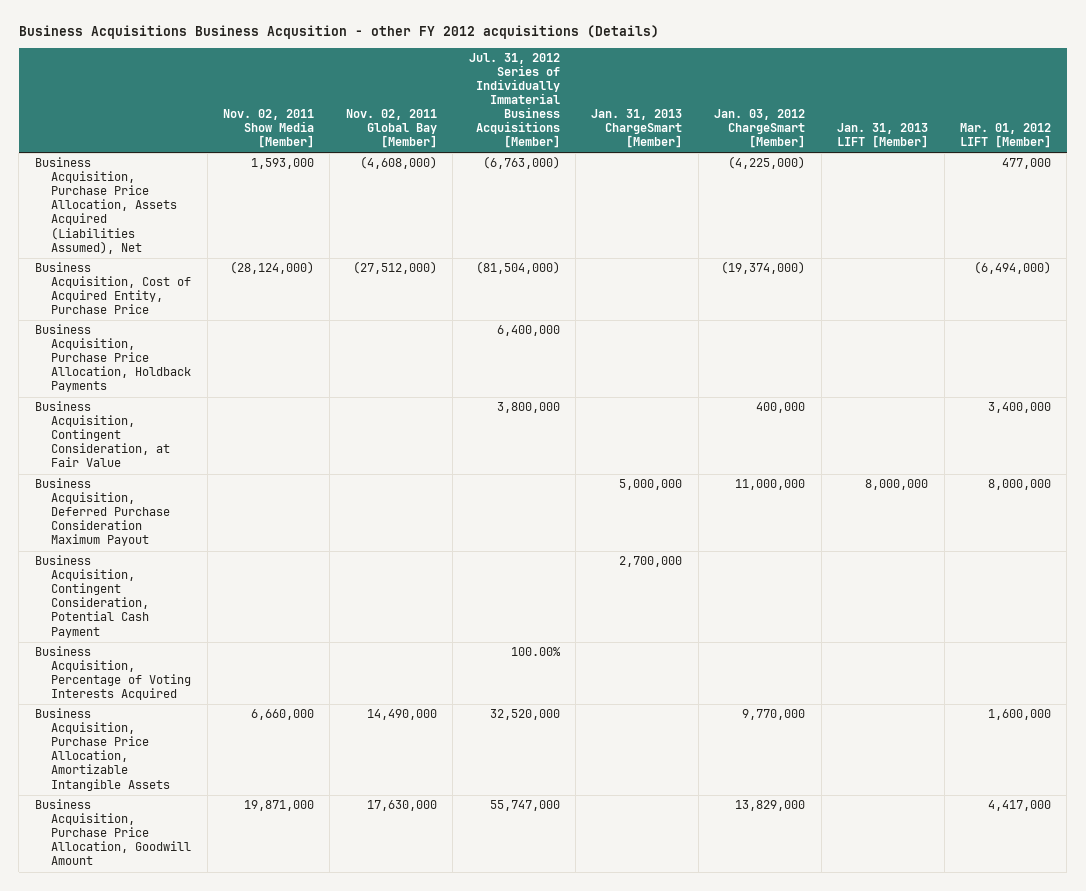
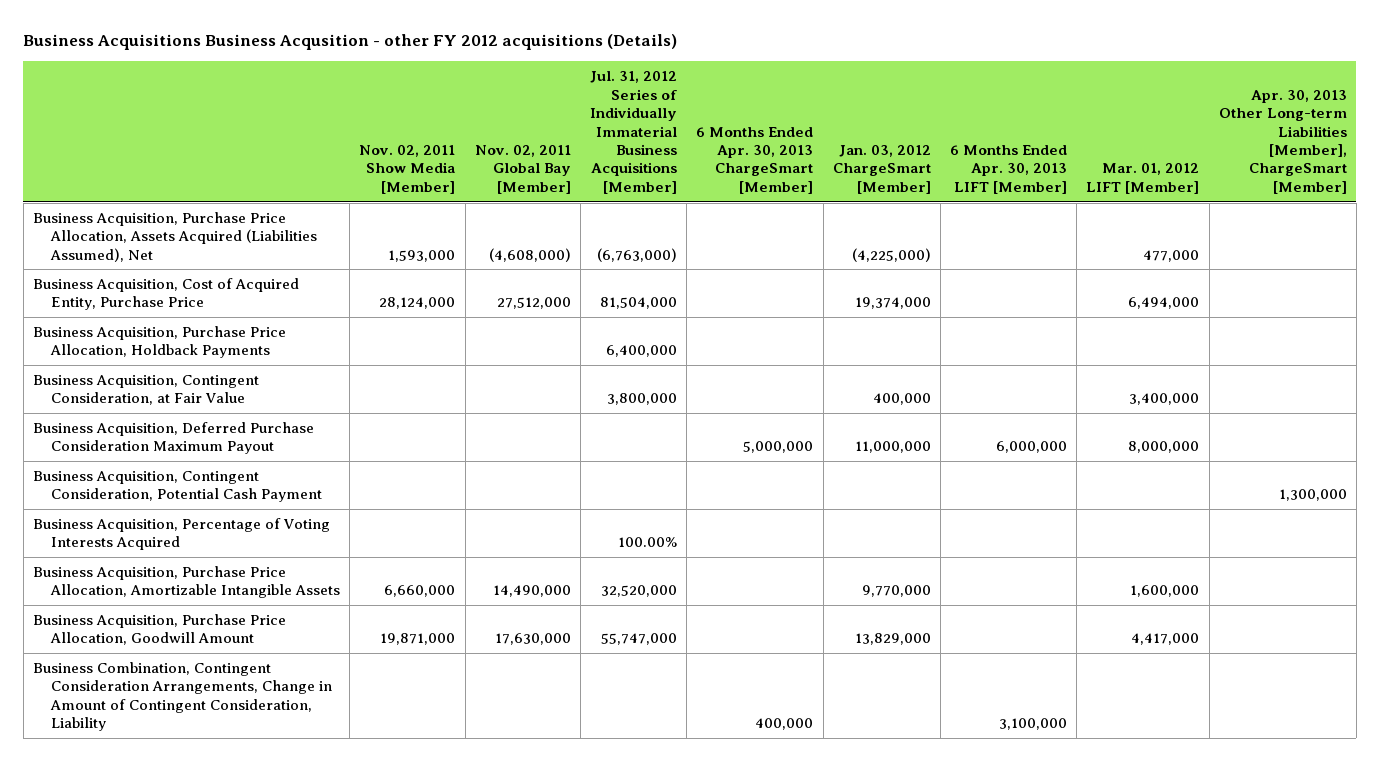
- | Nov. 02, 2011 Show Media [Member] | Nov. 02, 2011 Global Bay [Member] | Jul. 31, 2012 Series of Individually Immaterial Business Acquisitions [Member] | Jan. 31, 2013 ChargeSmart [Member] | Jan. 03, 2012 ChargeSmart [Member] | Jan. 31, 2013 LIFT [Member] | Mar. 01, 2012 LIFT [Member]
+ | Nov. 02, 2011 Show Media [Member] | Nov. 02, 2011 Global Bay [Member] | Jul. 31, 2012 Series of Individually Immaterial Business Acquisitions [Member] | 6 Months Ended Apr. 30, 2013 ChargeSmart [Member] | Jan. 03, 2012 ChargeSmart [Member] | 6 Months Ended Apr. 30, 2013 LIFT [Member] | Mar. 01, 2012 LIFT [Member] | Apr. 30, 2013 Other Long-term Liabilities [Member], ChargeSmart [Member]
- Business Acquisition, Cost of Acquired Entity, Purchase Price | (28,124,000) | (27,512,000) | (81,504,000) | | (19,374,000) | | (6,494,000)
+ Business Acquisition, Cost of Acquired Entity, Purchase Price | 28,124,000 | 27,512,000 | 81,504,000 | | 19,374,000 | | 6,494,000 |
+ Business Combination, Contingent Consideration Arrangements, Change in Amount of Contingent Consideration, Liability | | | | 400,000 | | 3,100,000 | |

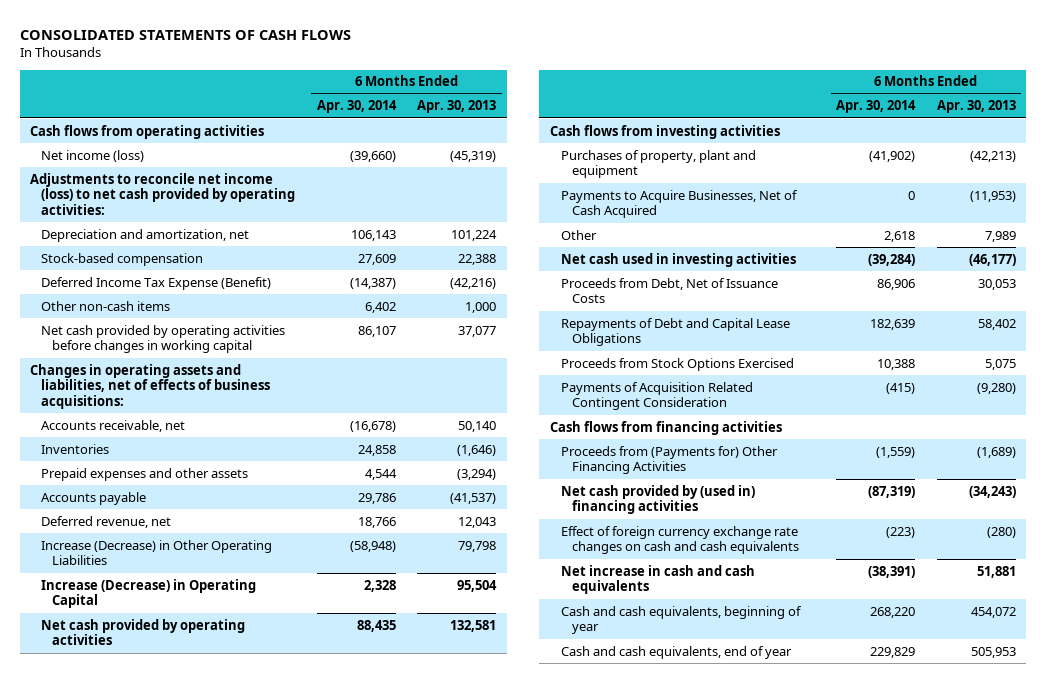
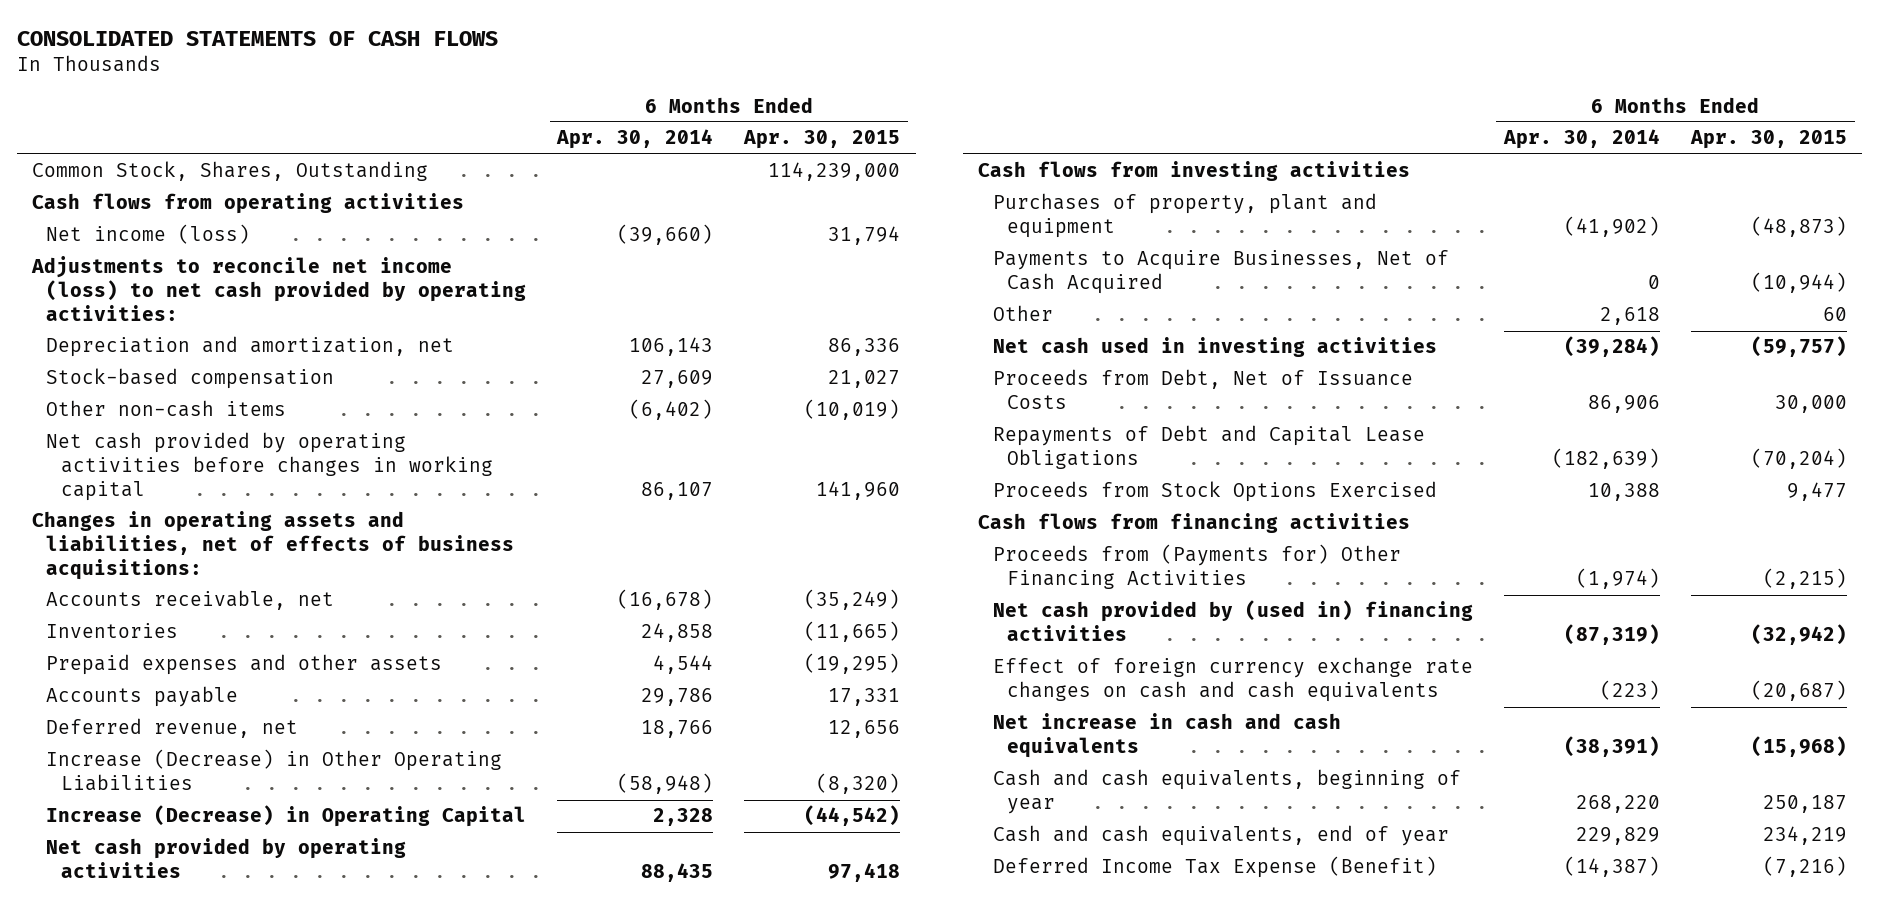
- | 6 Months Ended Apr. 30, 2014 | 6 Months Ended Apr. 30, 2013
+ | 6 Months Ended Apr. 30, 2014 | 6 Months Ended Apr. 30, 2015
+ Common Stock, Shares, Outstanding | | 114,239,000
- Other non-cash items | 6,402 | 1,000
+ Other non-cash items | (6,402) | (10,019)
- Repayments of Debt and Capital Lease Obligations | 182,639 | 58,402
+ Repayments of Debt and Capital Lease Obligations | (182,639) | (70,204)
- Payments of Acquisition Related Contingent Consideration | (415) | (9,280)
- Proceeds from (Payments for) Other Financing Activities | (1,559) | (1,689)
+ Proceeds from (Payments for) Other Financing Activities | (1,974) | (2,215)
moved down: Deferred Income Tax Expense (Benefit) | (14,387) | (7,216)

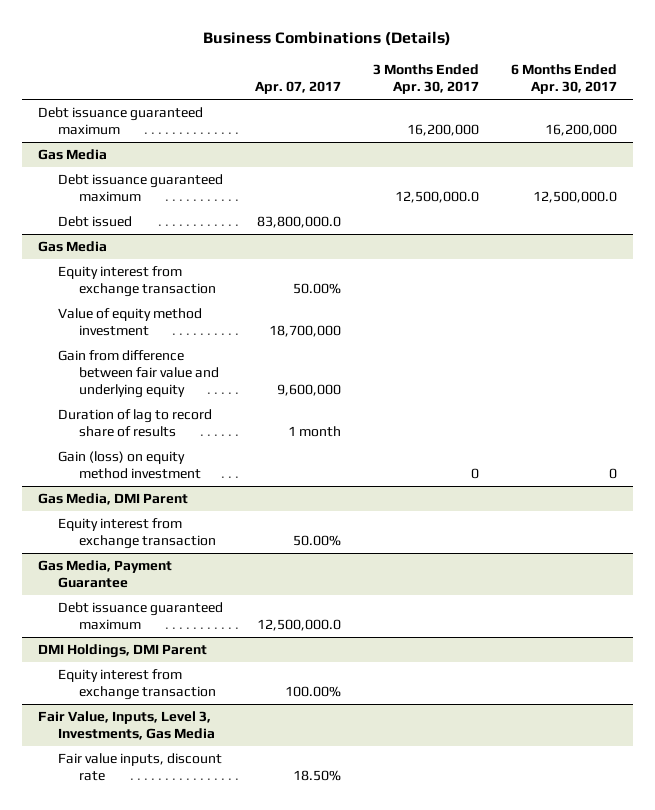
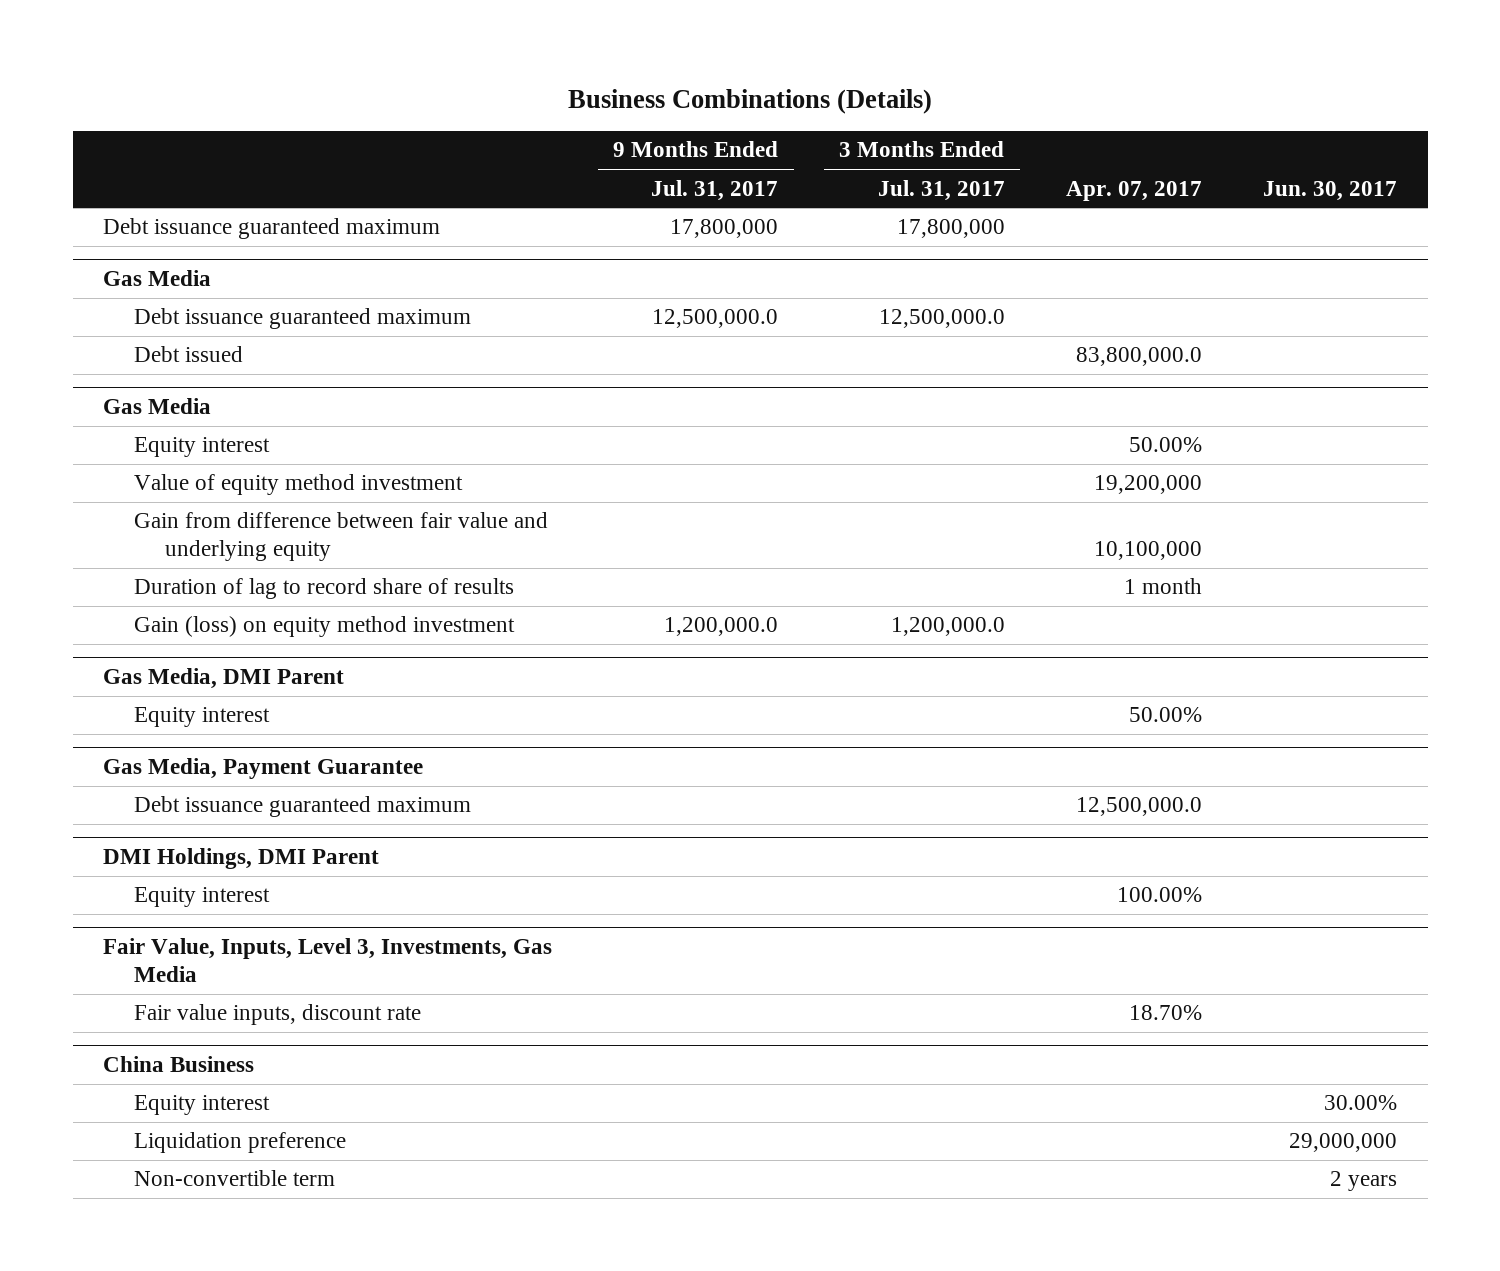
- | Apr. 07, 2017 | 3 Months Ended Apr. 30, 2017 | 6 Months Ended Apr. 30, 2017
+ | 9 Months Ended Jul. 31, 2017 | 3 Months Ended Jul. 31, 2017 | Apr. 07, 2017 | Jun. 30, 2017
@ Gas Media
- Equity interest from exchange transaction | 50.00% | |
- Value of equity method investment | 18,700,000 | |
- Gain from difference between fair value and underlying equity | 9,600,000 | |
+ Equity interest | | | 50.00% |
+ Value of equity method investment | | | 19,200,000 |
+ Gain from difference between fair value and underlying equity | | | 10,100,000 |
@ Gas Media, DMI Parent
- Equity interest from exchange transaction | 50.00% | |
+ Equity interest | | | 50.00% |
@ DMI Holdings, DMI Parent
- Equity interest from exchange transaction | 100.00% | |
+ Equity interest | | | 100.00% |
@ Fair Value, Inputs, Level 3, Investments, Gas Media
- Fair value inputs, discount rate | 18.50% | |
+ Fair value inputs, discount rate | | | 18.70% |
+ China Business
+ Equity interest | | | | 30.00%
+ Liquidation preference | | | | 29,000,000
+ Non-convertible term | | | | 2 years

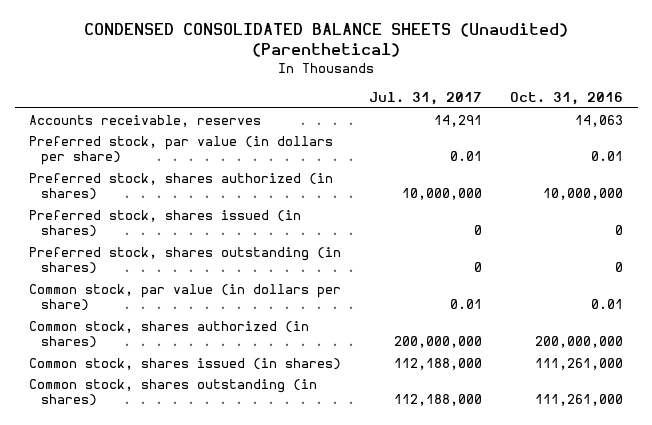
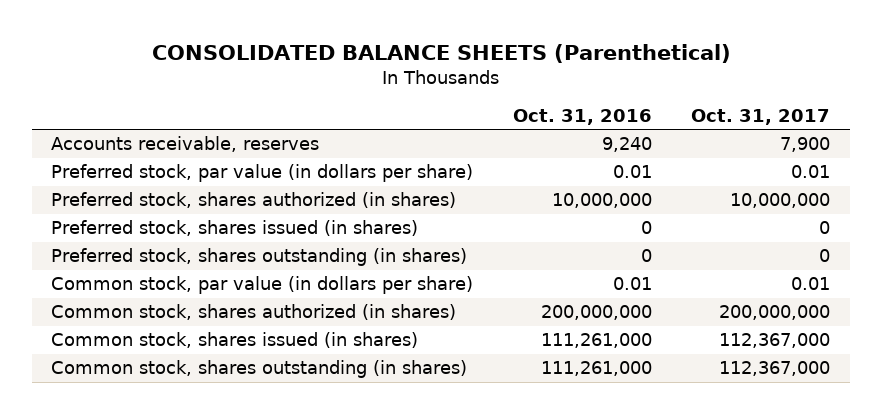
- CONDENSED CONSOLIDATED BALANCE SHEETS (Unaudited) (Parenthetical)
+ CONSOLIDATED BALANCE SHEETS (Parenthetical)
- | Jul. 31, 2017 | Oct. 31, 2016
+ | Oct. 31, 2016 | Oct. 31, 2017
- Accounts receivable, reserves | 14,291 | 14,063
+ Accounts receivable, reserves | 9,240 | 7,900

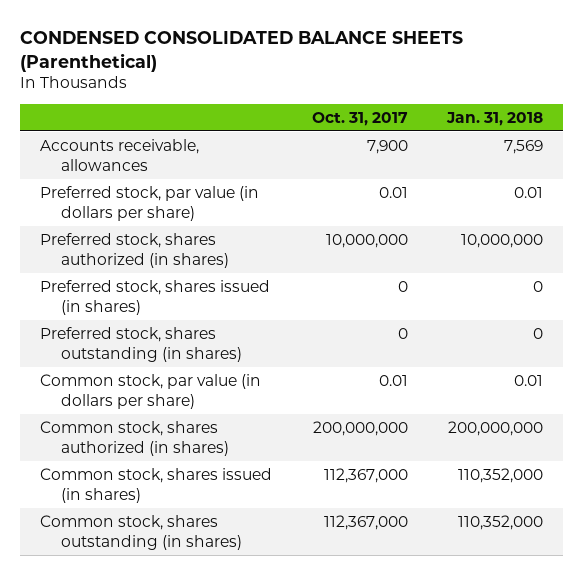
- CONSOLIDATED BALANCE SHEETS (Parenthetical)
+ CONDENSED CONSOLIDATED BALANCE SHEETS (Parenthetical)
- | Oct. 31, 2016 | Oct. 31, 2017
+ | Oct. 31, 2017 | Jan. 31, 2018
- Accounts receivable, reserves | 9,240 | 7,900
+ Accounts receivable, allowances | 7,900 | 7,569

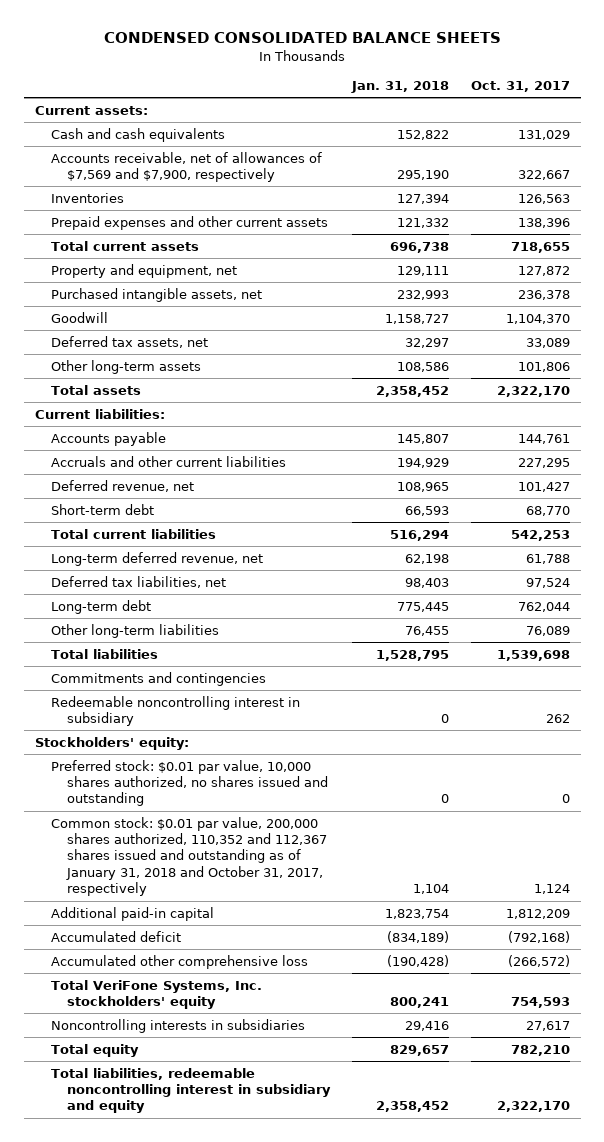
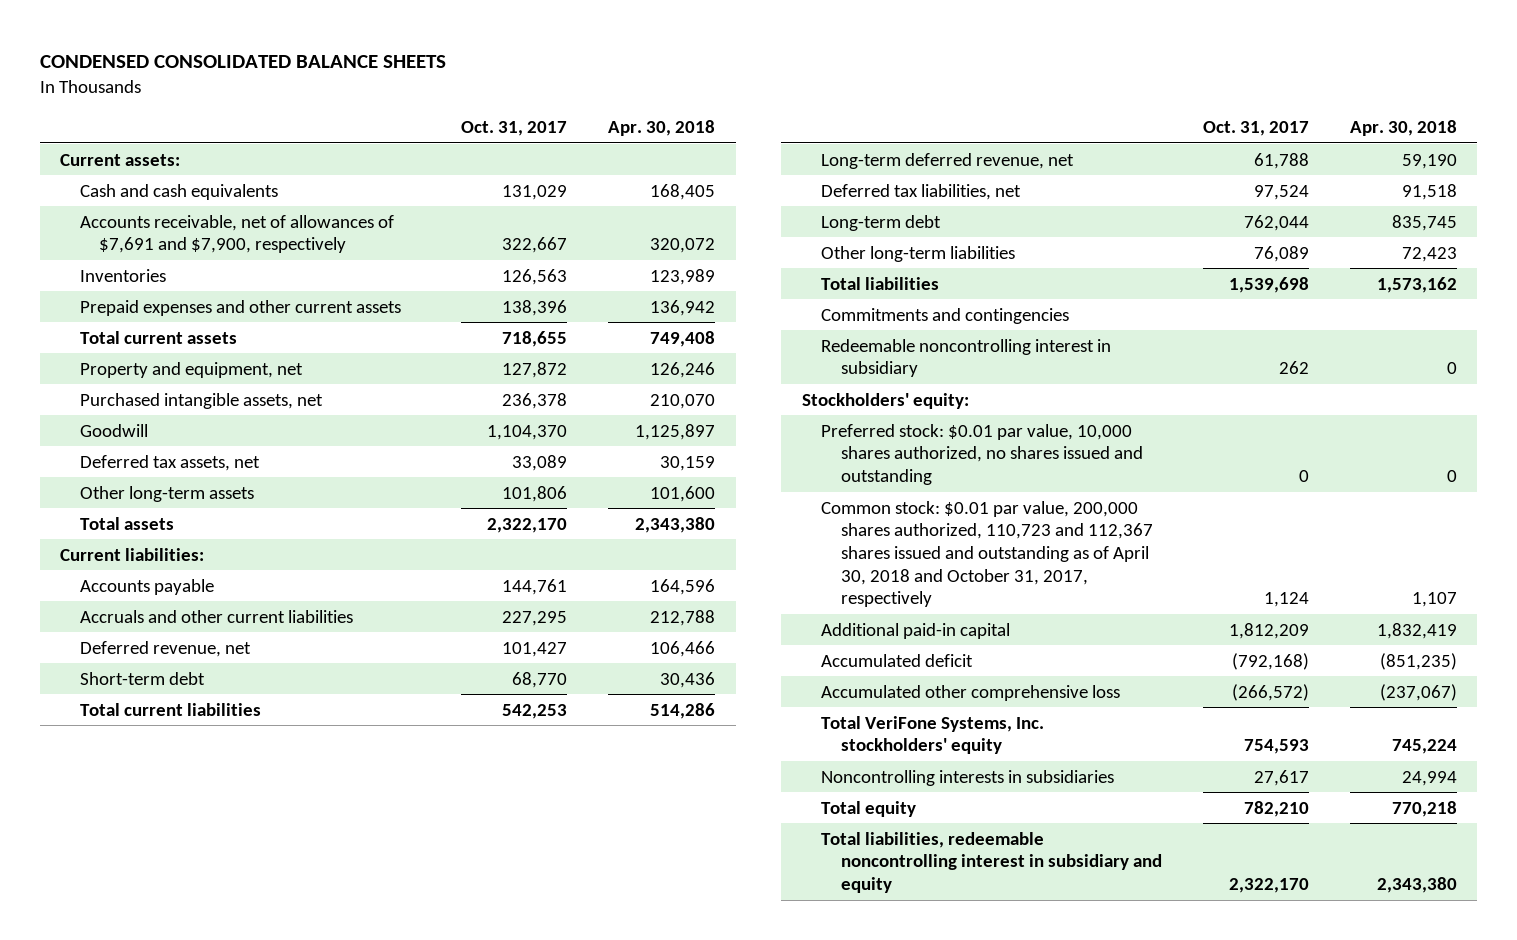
- | Jan. 31, 2018 | Oct. 31, 2017
+ | Oct. 31, 2017 | Apr. 30, 2018
- Accounts receivable, net of allowances of $7,569 and $7,900, respectively | 295,190 | 322,667
+ Accounts receivable, net of allowances of $7,691 and $7,900, respectively | 322,667 | 320,072
- Common stock: $0.01 par value, 200,000 shares authorized, 110,352 and 112,367 shares issued and outstanding as of January 31, 2018 and October 31, 2017, respectively | 1,104 | 1,124
+ Common stock: $0.01 par value, 200,000 shares authorized, 110,723 and 112,367 shares issued and outstanding as of April 30, 2018 and October 31, 2017, respectively | 1,124 | 1,107

